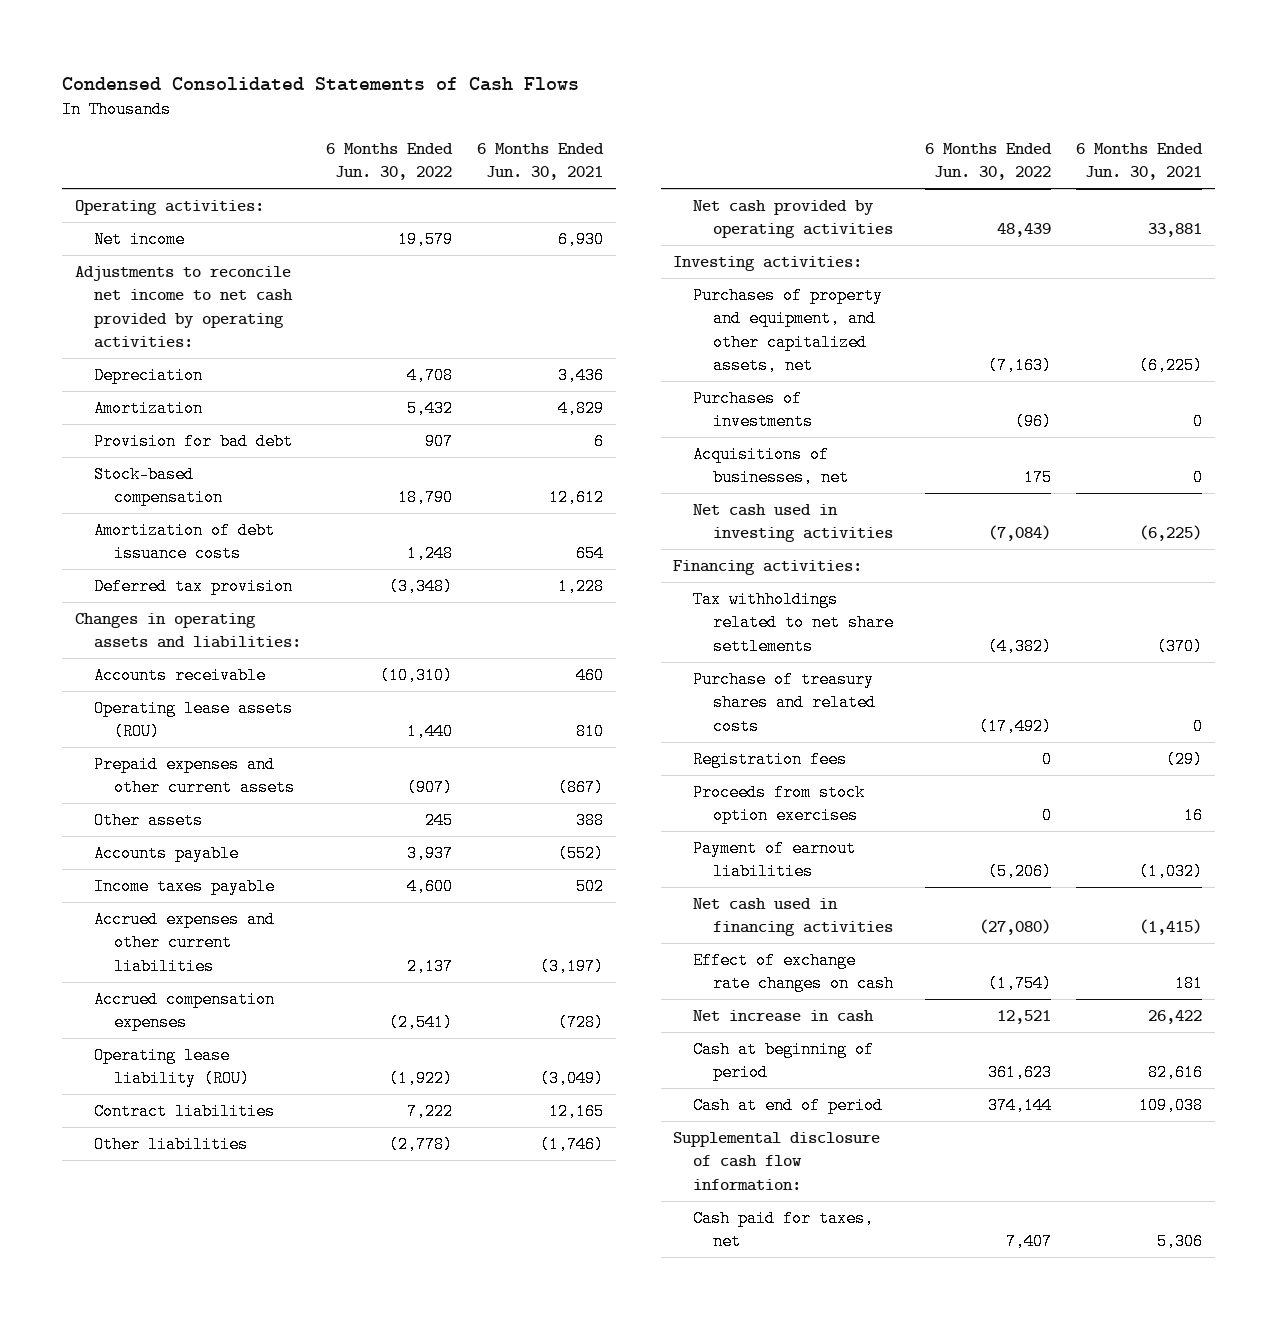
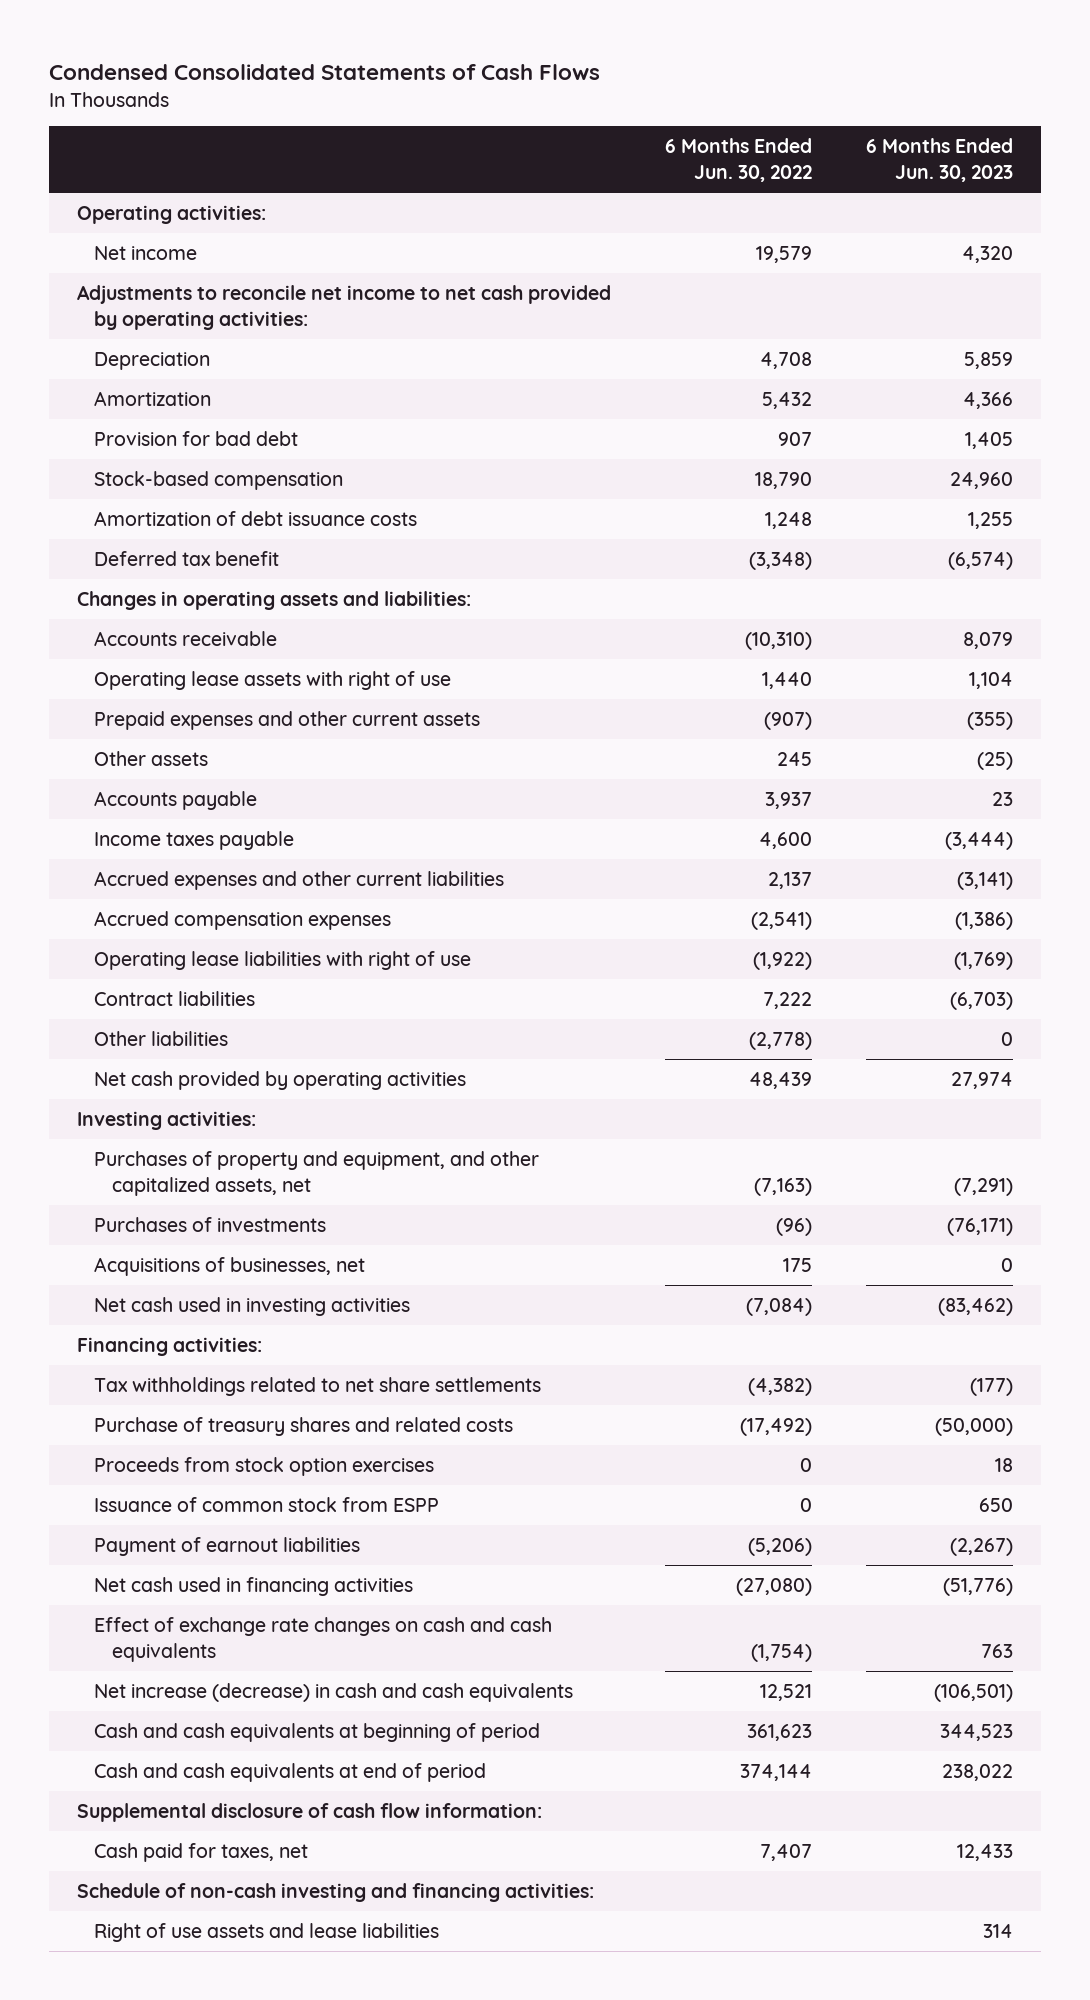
- | 6 Months Ended Jun. 30, 2022 | 6 Months Ended Jun. 30, 2021
+ | 6 Months Ended Jun. 30, 2022 | 6 Months Ended Jun. 30, 2023
- Deferred tax provision | (3,348) | 1,228
+ Deferred tax benefit | (3,348) | (6,574)
- Operating lease assets (ROU) | 1,440 | 810
+ Operating lease assets with right of use | 1,440 | 1,104
- Operating lease liability (ROU) | (1,922) | (3,049)
+ Operating lease liabilities with right of use | (1,922) | (1,769)
- Registration fees | 0 | (29)
+ Issuance of common stock from ESPP | 0 | 650
- Effect of exchange rate changes on cash | (1,754) | 181
- Net increase in cash | 12,521 | 26,422
- Cash at beginning of period | 361,623 | 82,616
- Cash at end of period | 374,144 | 109,038
+ Effect of exchange rate changes on cash and cash equivalents | (1,754) | 763
+ Net increase (decrease) in cash and cash equivalents | 12,521 | (106,501)
+ Cash and cash equivalents at beginning of period | 361,623 | 344,523
+ Cash and cash equivalents at end of period | 374,144 | 238,022
+ Schedule of non-cash investing and financing activities:
+ Right of use assets and lease liabilities | | 314

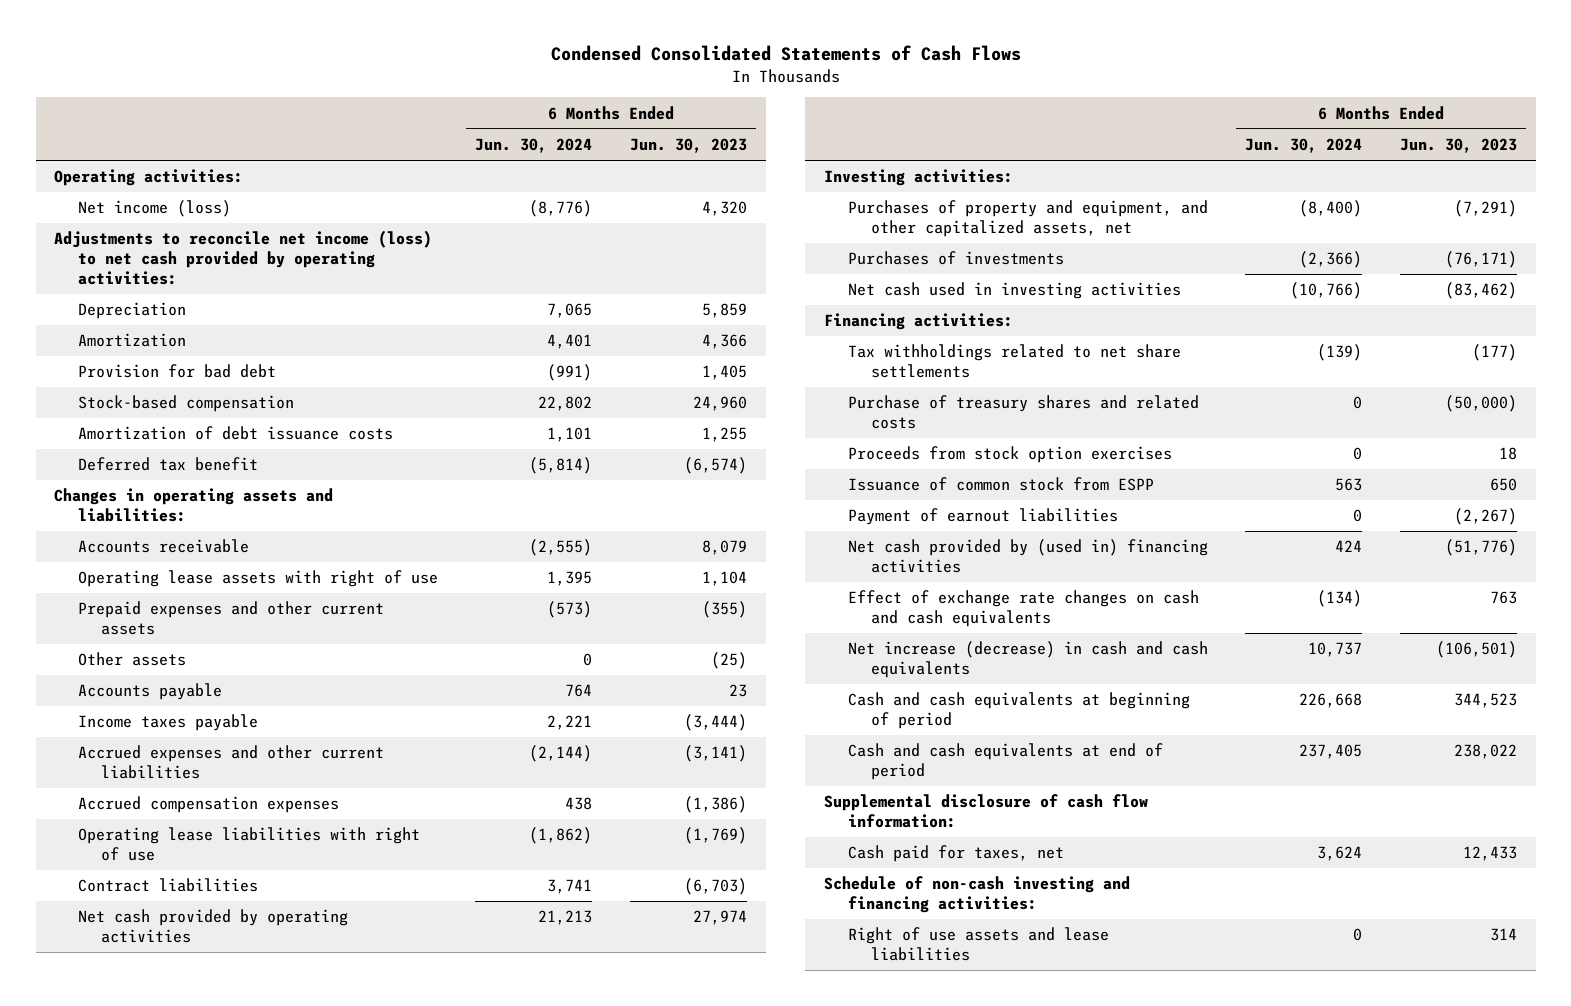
- | 6 Months Ended Jun. 30, 2022 | 6 Months Ended Jun. 30, 2023
+ | 6 Months Ended Jun. 30, 2024 | 6 Months Ended Jun. 30, 2023
- Net income | 19,579 | 4,320
- Adjustments to reconcile net income to net cash provided by operating activities:
+ Net income (loss) | (8,776) | 4,320
+ Adjustments to reconcile net income (loss) to net cash provided by operating activities:
- Other liabilities | (2,778) | 0
- Acquisitions of businesses, net | 175 | 0
- Net cash used in financing activities | (27,080) | (51,776)
+ Net cash provided by (used in) financing activities | 424 | (51,776)

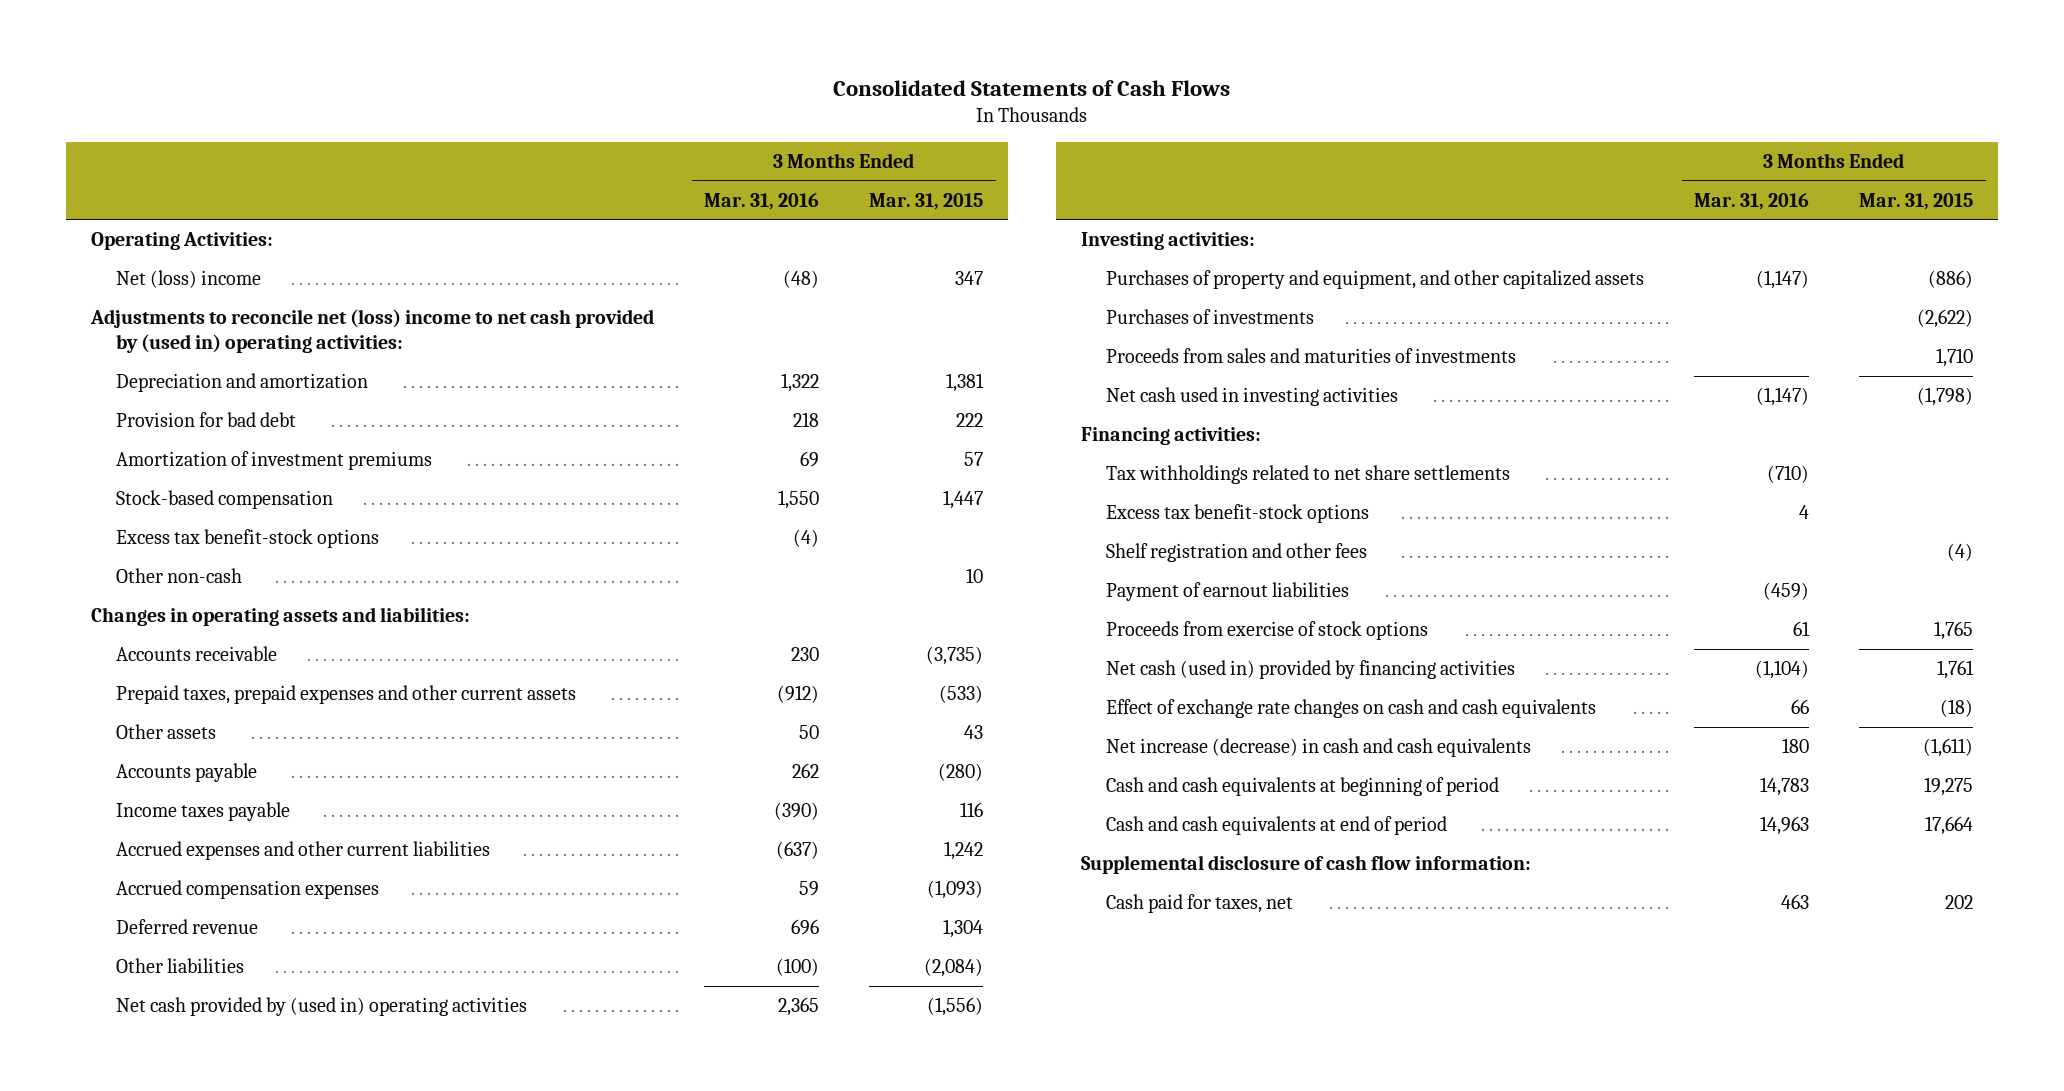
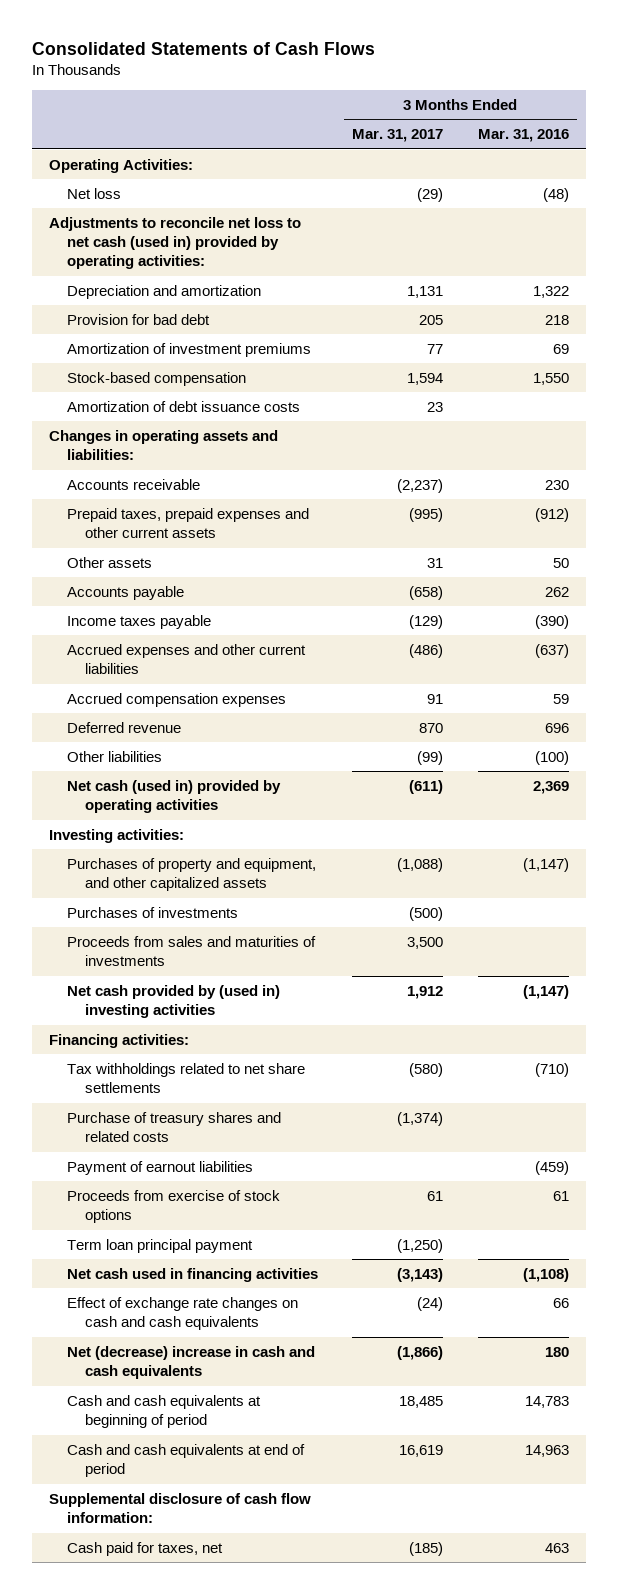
- | 3 Months Ended Mar. 31, 2016 | 3 Months Ended Mar. 31, 2015
+ | 3 Months Ended Mar. 31, 2017 | 3 Months Ended Mar. 31, 2016
- Net (loss) income | (48) | 347
- Adjustments to reconcile net (loss) income to net cash provided by (used in) operating activities:
+ Net loss | (29) | (48)
+ Adjustments to reconcile net loss to net cash (used in) provided by operating activities:
- Excess tax benefit-stock options | (4) |
- Other non-cash | | 10
+ Amortization of debt issuance costs | 23 |
- Net cash provided by (used in) operating activities | 2,365 | (1,556)
+ Net cash (used in) provided by operating activities | (611) | 2,369
- Net cash used in investing activities | (1,147) | (1,798)
+ Net cash provided by (used in) investing activities | 1,912 | (1,147)
- Excess tax benefit-stock options | 4 |
- Shelf registration and other fees | | (4)
+ Purchase of treasury shares and related costs | (1,374) |
- Net cash (used in) provided by financing activities | (1,104) | 1,761
+ Term loan principal payment | (1,250) |
+ Net cash used in financing activities | (3,143) | (1,108)
- Net increase (decrease) in cash and cash equivalents | 180 | (1,611)
+ Net (decrease) increase in cash and cash equivalents | (1,866) | 180

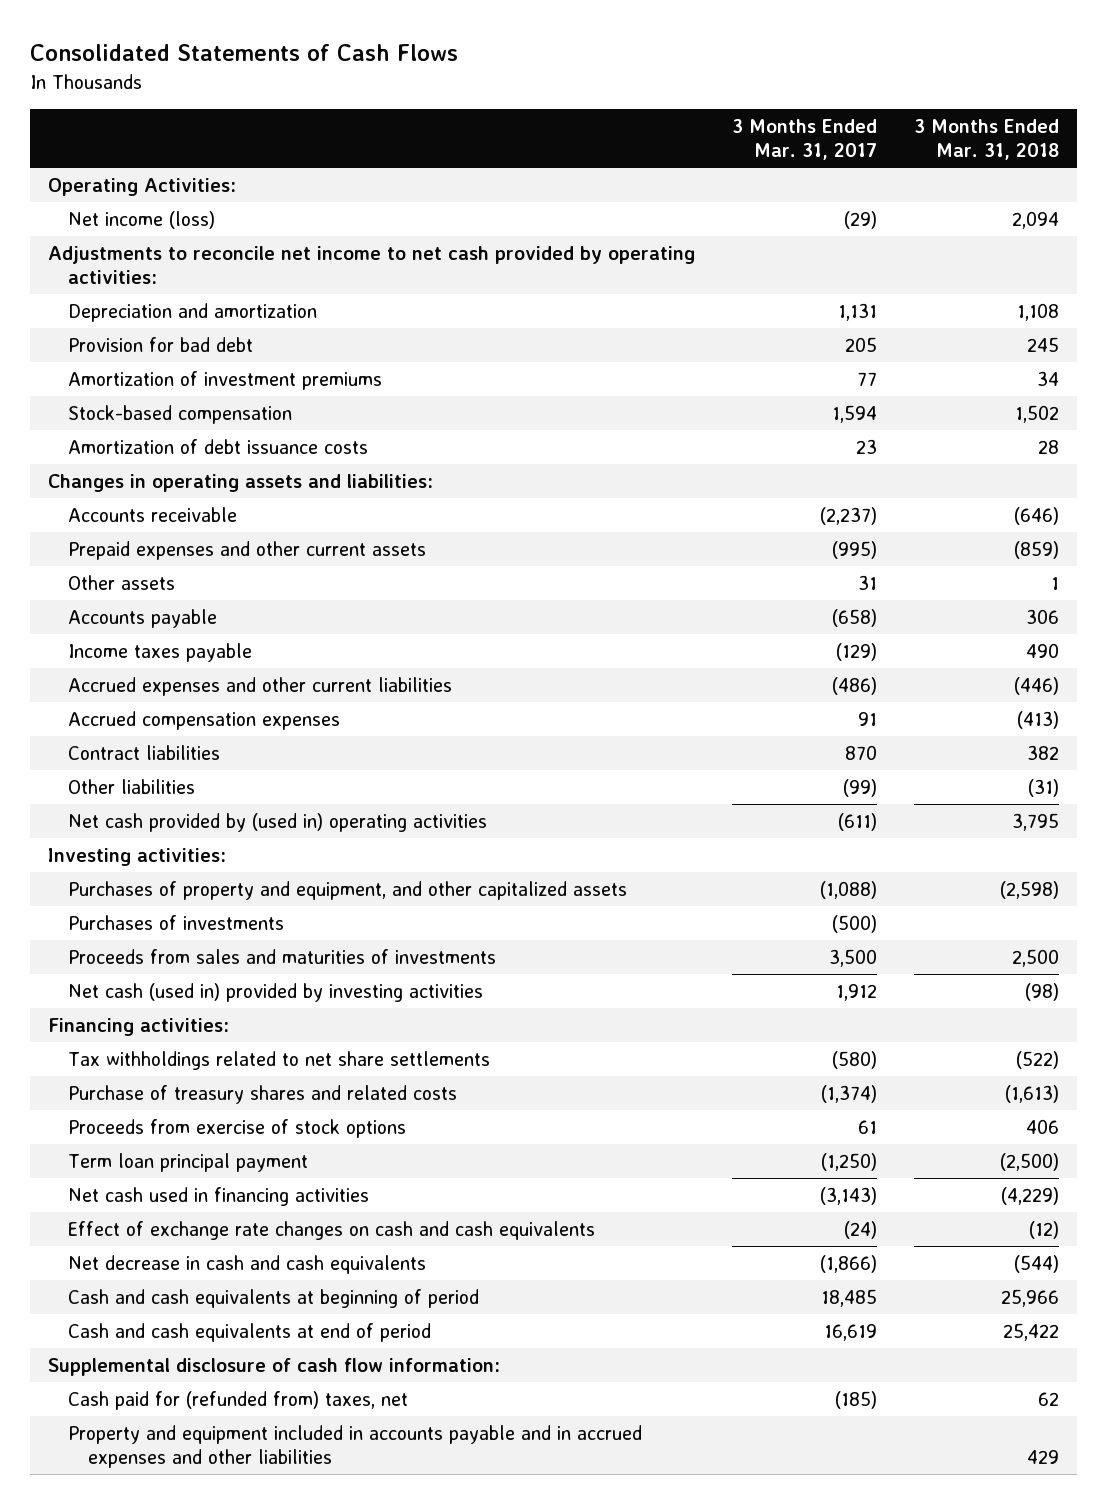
- | 3 Months Ended Mar. 31, 2017 | 3 Months Ended Mar. 31, 2016
+ | 3 Months Ended Mar. 31, 2017 | 3 Months Ended Mar. 31, 2018
- Net loss | (29) | (48)
- Adjustments to reconcile net loss to net cash (used in) provided by operating activities:
+ Net income (loss) | (29) | 2,094
+ Adjustments to reconcile net income to net cash provided by operating activities:
- Prepaid taxes, prepaid expenses and other current assets | (995) | (912)
+ Prepaid expenses and other current assets | (995) | (859)
- Deferred revenue | 870 | 696
+ Contract liabilities | 870 | 382
- Net cash (used in) provided by operating activities | (611) | 2,369
+ Net cash provided by (used in) operating activities | (611) | 3,795
- Net cash provided by (used in) investing activities | 1,912 | (1,147)
+ Net cash (used in) provided by investing activities | 1,912 | (98)
- Payment of earnout liabilities | | (459)
- Net (decrease) increase in cash and cash equivalents | (1,866) | 180
+ Net decrease in cash and cash equivalents | (1,866) | (544)
- Cash paid for taxes, net | (185) | 463
+ Cash paid for (refunded from) taxes, net | (185) | 62
+ Property and equipment included in accounts payable and in accrued expenses and other liabilities | | 429

